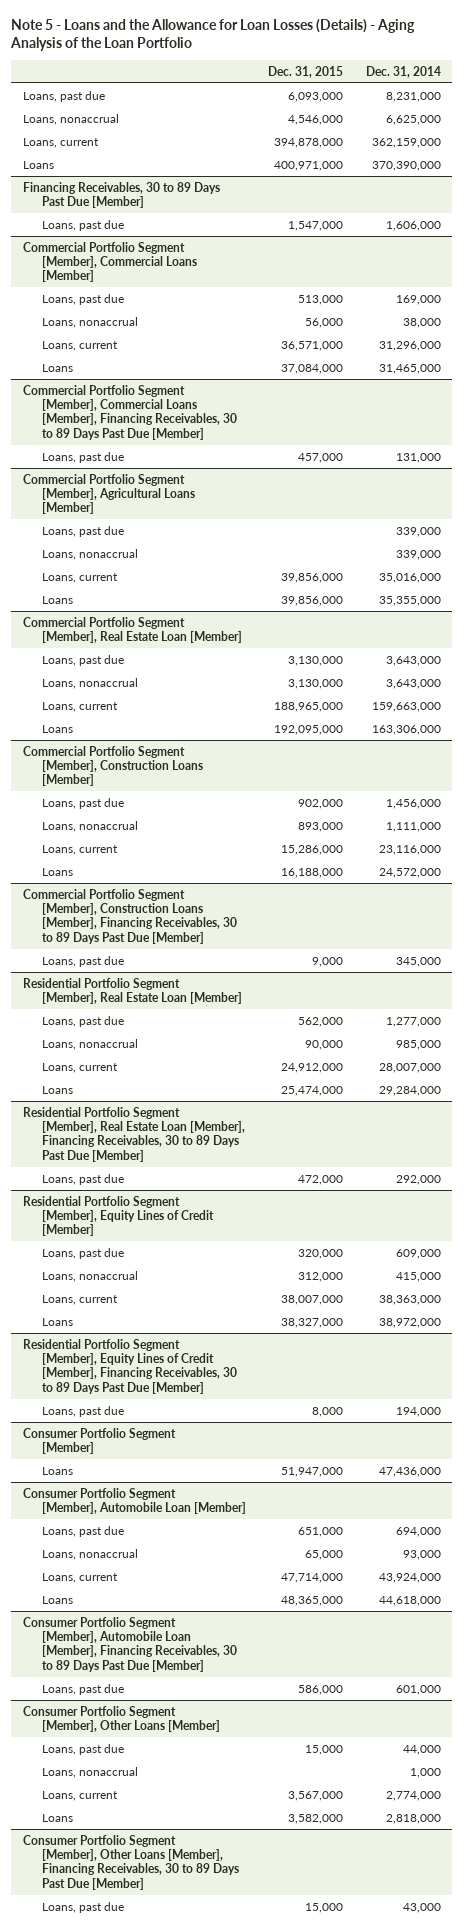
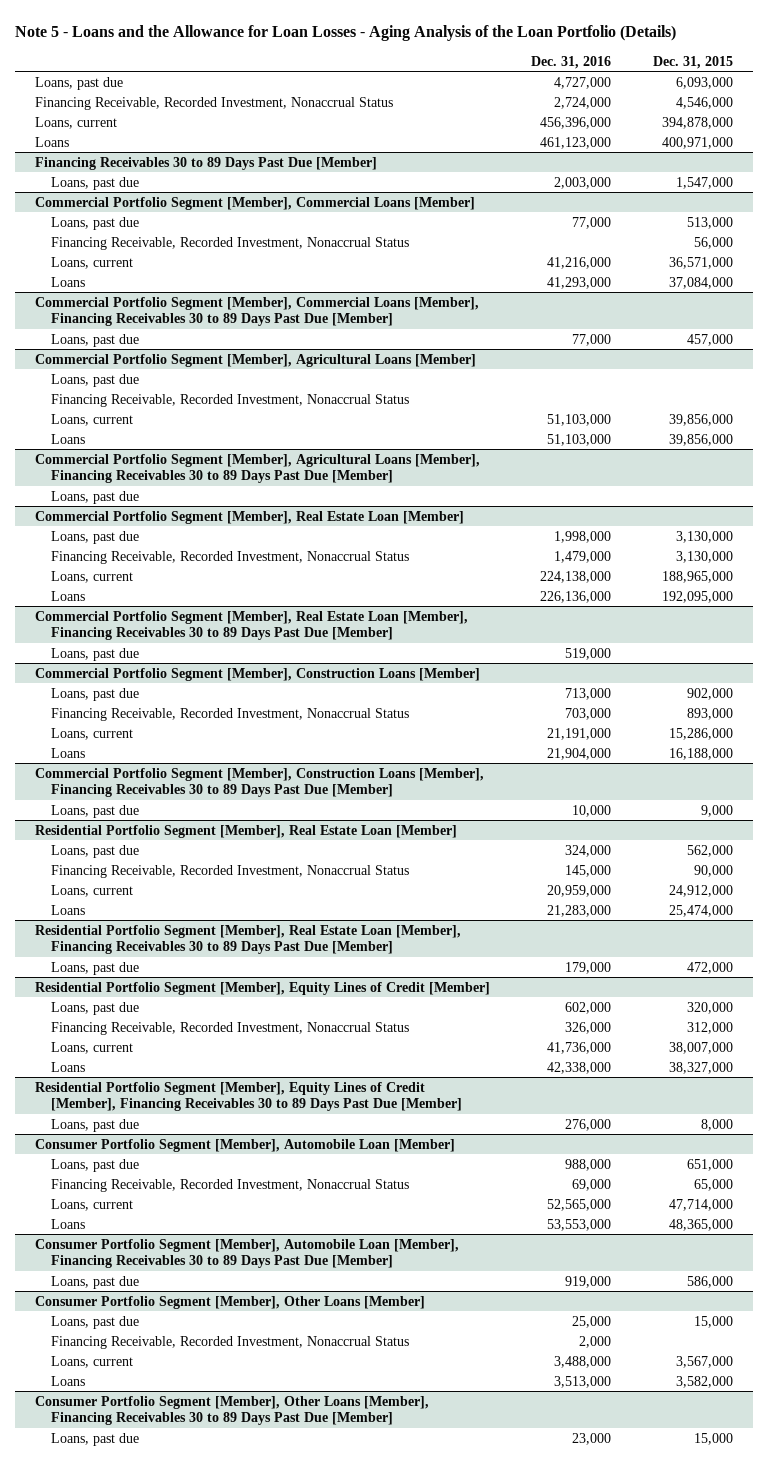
- Note 5 - Loans and the Allowance for Loan Losses (Details) - Aging Analysis of the Loan Portfolio
+ Note 5 - Loans and the Allowance for Loan Losses - Aging Analysis of the Loan Portfolio (Details)
- | Dec. 31, 2015 | Dec. 31, 2014
+ | Dec. 31, 2016 | Dec. 31, 2015
- Loans, nonaccrual | 4,546,000 | 6,625,000
+ Financing Receivable, Recorded Investment, Nonaccrual Status | 2,724,000 | 4,546,000
- Financing Receivables, 30 to 89 Days Past Due [Member]
+ Financing Receivables 30 to 89 Days Past Due [Member]
@ Commercial Portfolio Segment [Member], Commercial Loans [Member]
- Loans, nonaccrual | 56,000 | 38,000
+ Financing Receivable, Recorded Investment, Nonaccrual Status | | 56,000
- Commercial Portfolio Segment [Member], Commercial Loans [Member], Financing Receivables, 30 to 89 Days Past Due [Member]
+ Commercial Portfolio Segment [Member], Commercial Loans [Member], Financing Receivables 30 to 89 Days Past Due [Member]
@ Commercial Portfolio Segment [Member], Agricultural Loans [Member]
- Loans, nonaccrual | | 339,000
+ Financing Receivable, Recorded Investment, Nonaccrual Status
+ Commercial Portfolio Segment [Member], Agricultural Loans [Member], Financing Receivables 30 to 89 Days Past Due [Member]
+ Loans, past due
@ Commercial Portfolio Segment [Member], Real Estate Loan [Member]
- Loans, nonaccrual | 3,130,000 | 3,643,000
+ Financing Receivable, Recorded Investment, Nonaccrual Status | 1,479,000 | 3,130,000
+ Commercial Portfolio Segment [Member], Real Estate Loan [Member], Financing Receivables 30 to 89 Days Past Due [Member]
+ Loans, past due | 519,000 |
@ Commercial Portfolio Segment [Member], Construction Loans [Member]
- Loans, nonaccrual | 893,000 | 1,111,000
+ Financing Receivable, Recorded Investment, Nonaccrual Status | 703,000 | 893,000
- Commercial Portfolio Segment [Member], Construction Loans [Member], Financing Receivables, 30 to 89 Days Past Due [Member]
+ Commercial Portfolio Segment [Member], Construction Loans [Member], Financing Receivables 30 to 89 Days Past Due [Member]
@ Residential Portfolio Segment [Member], Real Estate Loan [Member]
- Loans, nonaccrual | 90,000 | 985,000
+ Financing Receivable, Recorded Investment, Nonaccrual Status | 145,000 | 90,000
- Residential Portfolio Segment [Member], Real Estate Loan [Member], Financing Receivables, 30 to 89 Days Past Due [Member]
+ Residential Portfolio Segment [Member], Real Estate Loan [Member], Financing Receivables 30 to 89 Days Past Due [Member]
@ Residential Portfolio Segment [Member], Equity Lines of Credit [Member]
- Loans, nonaccrual | 312,000 | 415,000
+ Financing Receivable, Recorded Investment, Nonaccrual Status | 326,000 | 312,000
- Residential Portfolio Segment [Member], Equity Lines of Credit [Member], Financing Receivables, 30 to 89 Days Past Due [Member]
+ Residential Portfolio Segment [Member], Equity Lines of Credit [Member], Financing Receivables 30 to 89 Days Past Due [Member]
- Consumer Portfolio Segment [Member]
- Loans | 51,947,000 | 47,436,000
@ Consumer Portfolio Segment [Member], Automobile Loan [Member]
- Loans, nonaccrual | 65,000 | 93,000
+ Financing Receivable, Recorded Investment, Nonaccrual Status | 69,000 | 65,000
- Consumer Portfolio Segment [Member], Automobile Loan [Member], Financing Receivables, 30 to 89 Days Past Due [Member]
+ Consumer Portfolio Segment [Member], Automobile Loan [Member], Financing Receivables 30 to 89 Days Past Due [Member]
@ Consumer Portfolio Segment [Member], Other Loans [Member]
- Loans, nonaccrual | | 1,000
+ Financing Receivable, Recorded Investment, Nonaccrual Status | 2,000 |
- Consumer Portfolio Segment [Member], Other Loans [Member], Financing Receivables, 30 to 89 Days Past Due [Member]
+ Consumer Portfolio Segment [Member], Other Loans [Member], Financing Receivables 30 to 89 Days Past Due [Member]

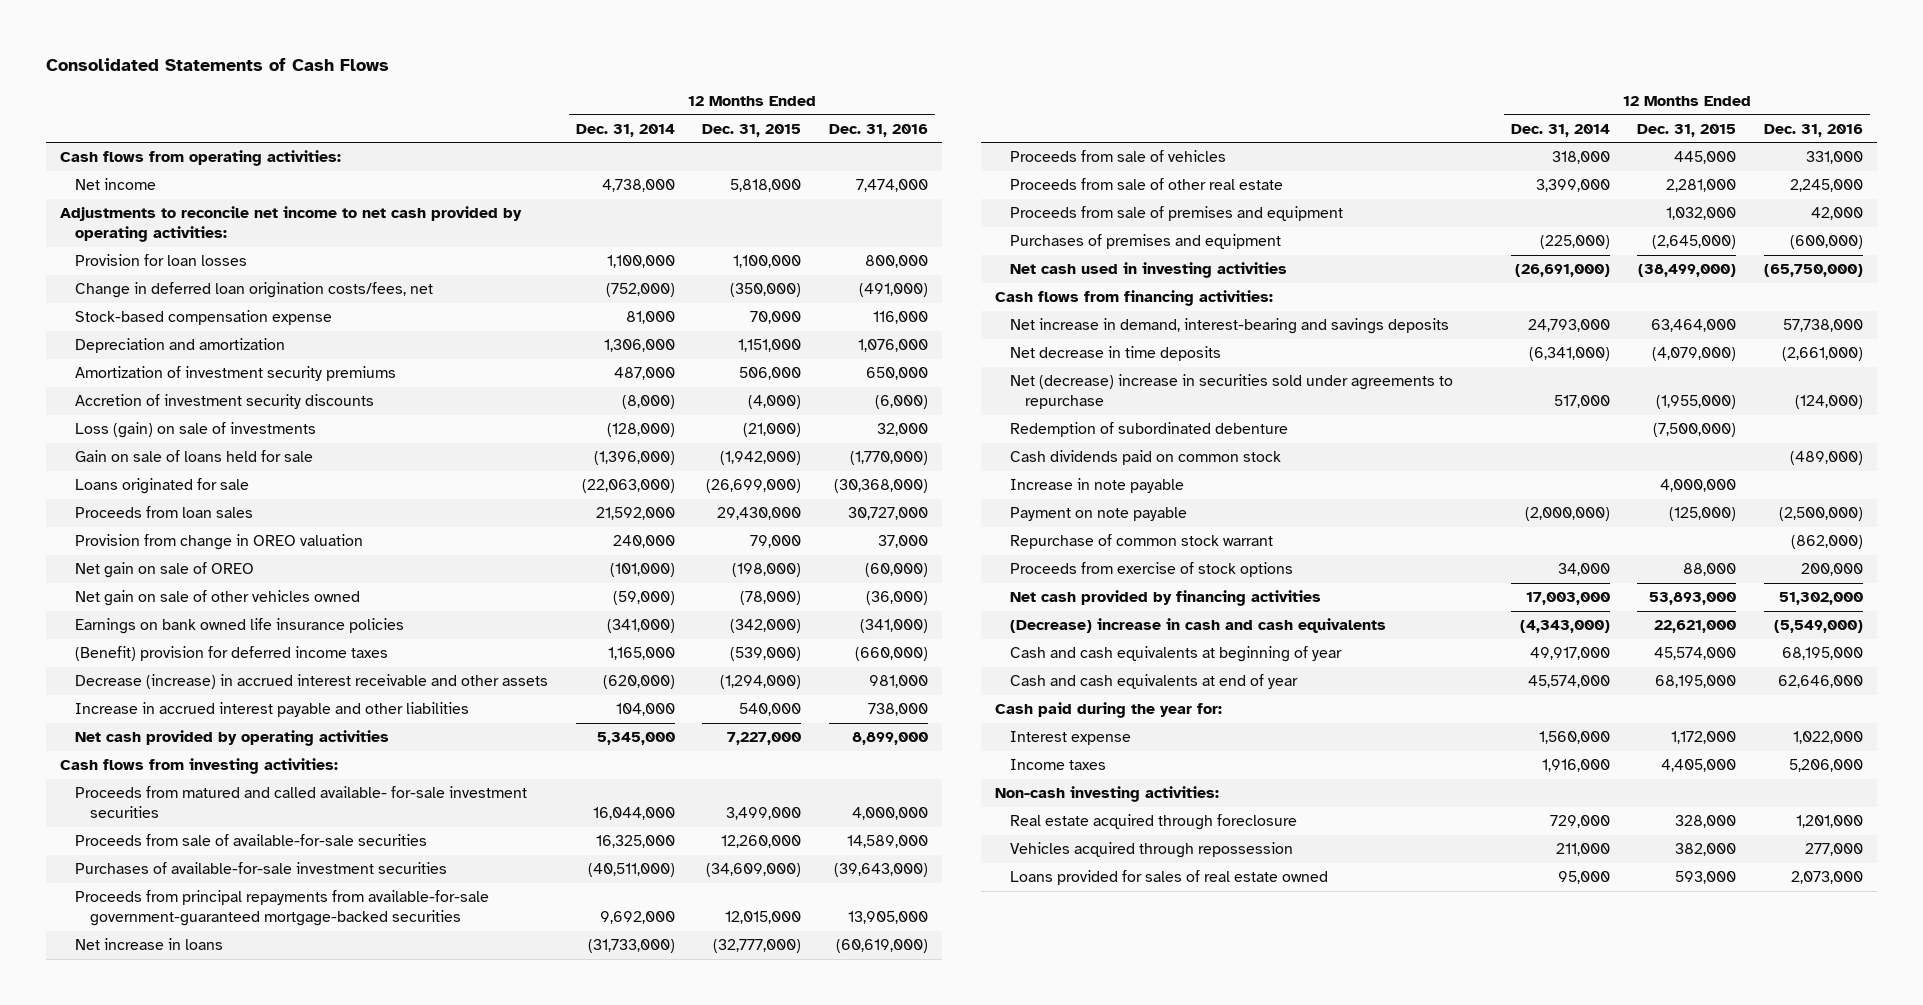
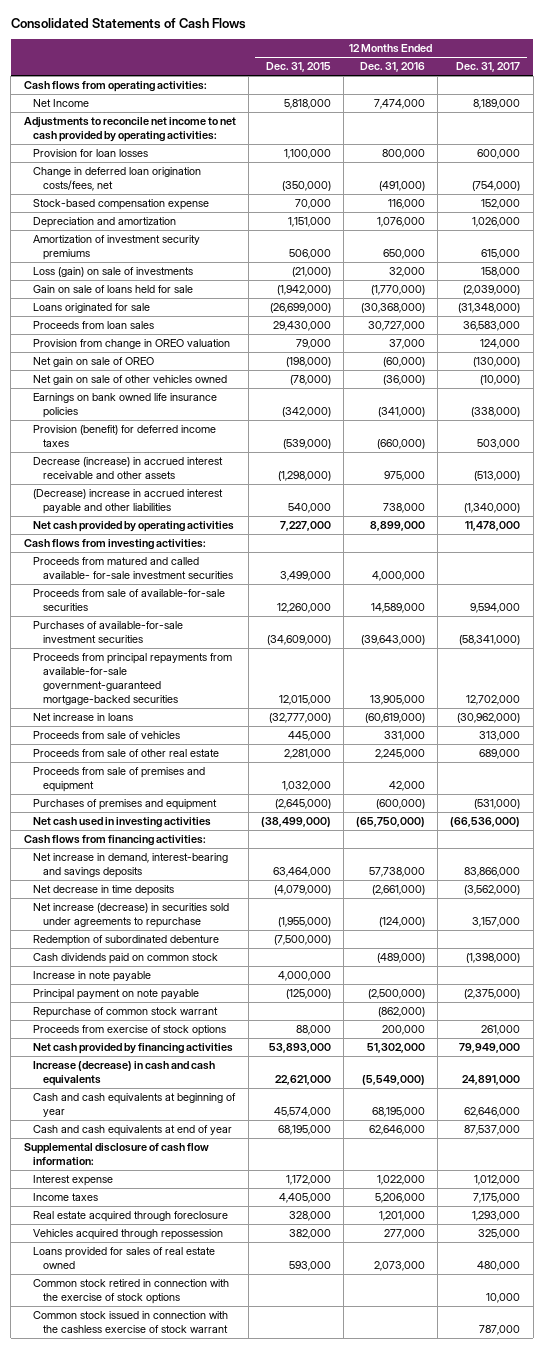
- | 12 Months Ended Dec. 31, 2014 | 12 Months Ended Dec. 31, 2015 | 12 Months Ended Dec. 31, 2016
+ | 12 Months Ended Dec. 31, 2015 | 12 Months Ended Dec. 31, 2016 | 12 Months Ended Dec. 31, 2017
- Net income | 4,738,000 | 5,818,000 | 7,474,000
+ Net Income | 5,818,000 | 7,474,000 | 8,189,000
- Accretion of investment security discounts | (8,000) | (4,000) | (6,000)
- (Benefit) provision for deferred income taxes | 1,165,000 | (539,000) | (660,000)
- Decrease (increase) in accrued interest receivable and other assets | (620,000) | (1,294,000) | 981,000
- Increase in accrued interest payable and other liabilities | 104,000 | 540,000 | 738,000
+ Provision (benefit) for deferred income taxes | (539,000) | (660,000) | 503,000
+ Decrease (increase) in accrued interest receivable and other assets | (1,298,000) | 975,000 | (513,000)
+ (Decrease) increase in accrued interest payable and other liabilities | 540,000 | 738,000 | (1,340,000)
- Net (decrease) increase in securities sold under agreements to repurchase | 517,000 | (1,955,000) | (124,000)
+ Net increase (decrease) in securities sold under agreements to repurchase | (1,955,000) | (124,000) | 3,157,000
- Payment on note payable | (2,000,000) | (125,000) | (2,500,000)
+ Principal payment on note payable | (125,000) | (2,500,000) | (2,375,000)
- (Decrease) increase in cash and cash equivalents | (4,343,000) | 22,621,000 | (5,549,000)
+ Increase (decrease) in cash and cash equivalents | 22,621,000 | (5,549,000) | 24,891,000
- Cash paid during the year for:
+ Supplemental disclosure of cash flow information:
- Non-cash investing activities:
+ Common stock retired in connection with the exercise of stock options | | | 10,000
+ Common stock issued in connection with the cashless exercise of stock warrant | | | 787,000

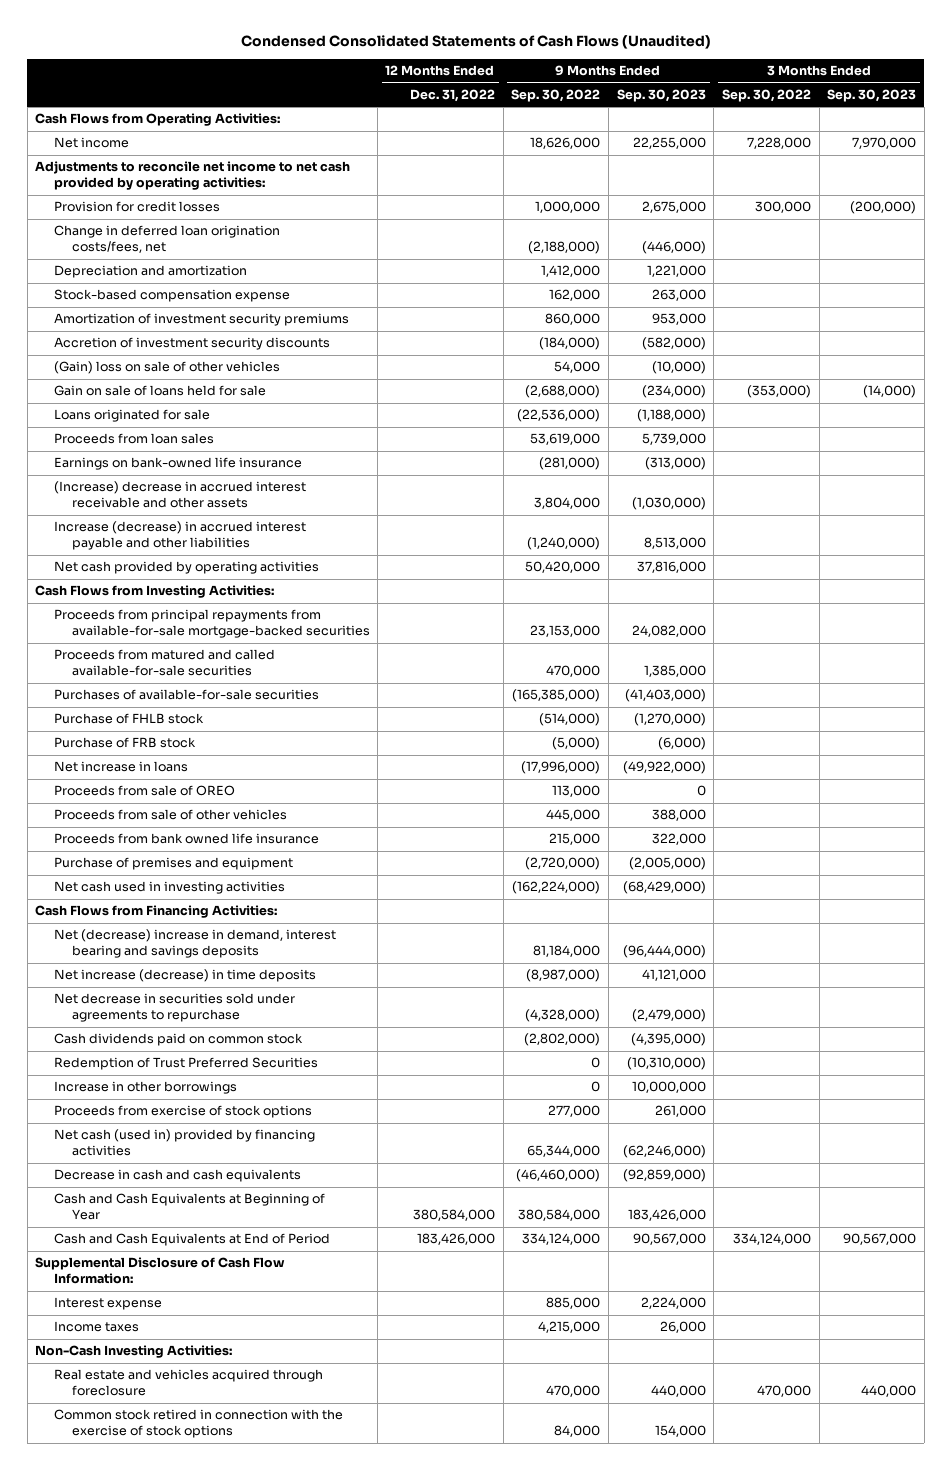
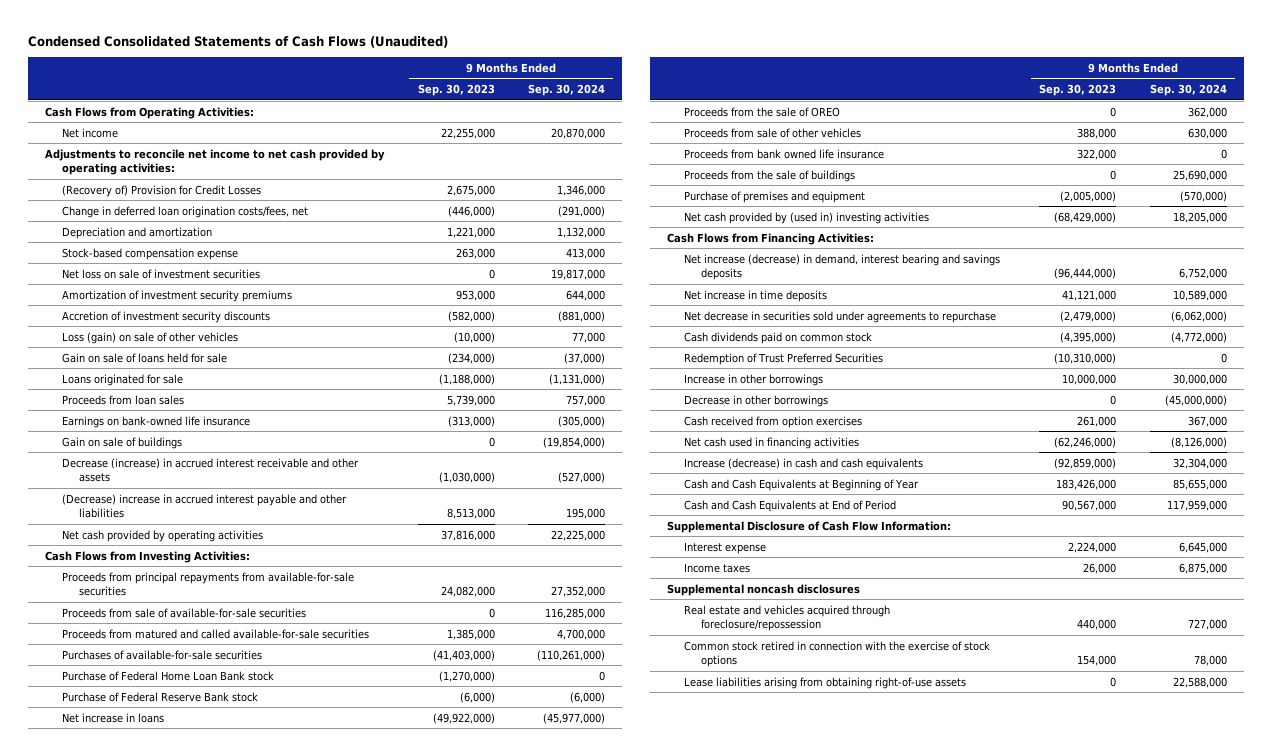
- | 12 Months Ended Dec. 31, 2022 | 9 Months Ended Sep. 30, 2022 | 9 Months Ended Sep. 30, 2023 | 3 Months Ended Sep. 30, 2022 | 3 Months Ended Sep. 30, 2023
+ | 9 Months Ended Sep. 30, 2023 | 9 Months Ended Sep. 30, 2024
- Provision for credit losses | | 1,000,000 | 2,675,000 | 300,000 | (200,000)
+ (Recovery of) Provision for Credit Losses | 2,675,000 | 1,346,000
+ Net loss on sale of investment securities | 0 | 19,817,000
- (Gain) loss on sale of other vehicles | | 54,000 | (10,000) | |
+ Loss (gain) on sale of other vehicles | (10,000) | 77,000
- (Increase) decrease in accrued interest receivable and other assets | | 3,804,000 | (1,030,000) | |
- Increase (decrease) in accrued interest payable and other liabilities | | (1,240,000) | 8,513,000 | |
+ Gain on sale of buildings | 0 | (19,854,000)
+ Decrease (increase) in accrued interest receivable and other assets | (1,030,000) | (527,000)
+ (Decrease) increase in accrued interest payable and other liabilities | 8,513,000 | 195,000
- Proceeds from principal repayments from available-for-sale mortgage-backed securities | | 23,153,000 | 24,082,000 | |
+ Proceeds from principal repayments from available-for-sale securities | 24,082,000 | 27,352,000
+ Proceeds from sale of available-for-sale securities | 0 | 116,285,000
- Purchase of FHLB stock | | (514,000) | (1,270,000) | |
- Purchase of FRB stock | | (5,000) | (6,000) | |
+ Purchase of Federal Home Loan Bank stock | (1,270,000) | 0
+ Purchase of Federal Reserve Bank stock | (6,000) | (6,000)
- Proceeds from sale of OREO | | 113,000 | 0 | |
+ Proceeds from the sale of OREO | 0 | 362,000
+ Proceeds from the sale of buildings | 0 | 25,690,000
- Net cash used in investing activities | | (162,224,000) | (68,429,000) | |
+ Net cash provided by (used in) investing activities | (68,429,000) | 18,205,000
- Net (decrease) increase in demand, interest bearing and savings deposits | | 81,184,000 | (96,444,000) | |
- Net increase (decrease) in time deposits | | (8,987,000) | 41,121,000 | |
+ Net increase (decrease) in demand, interest bearing and savings deposits | (96,444,000) | 6,752,000
+ Net increase in time deposits | 41,121,000 | 10,589,000
- Proceeds from exercise of stock options | | 277,000 | 261,000 | |
- Net cash (used in) provided by financing activities | | 65,344,000 | (62,246,000) | |
- Decrease in cash and cash equivalents | | (46,460,000) | (92,859,000) | |
+ Decrease in other borrowings | 0 | (45,000,000)
+ Cash received from option exercises | 261,000 | 367,000
+ Net cash used in financing activities | (62,246,000) | (8,126,000)
+ Increase (decrease) in cash and cash equivalents | (92,859,000) | 32,304,000
- Non-Cash Investing Activities:
- Real estate and vehicles acquired through foreclosure | | 470,000 | 440,000 | 470,000 | 440,000
+ Supplemental noncash disclosures
+ Real estate and vehicles acquired through foreclosure/repossession | 440,000 | 727,000
+ Lease liabilities arising from obtaining right-of-use assets | 0 | 22,588,000

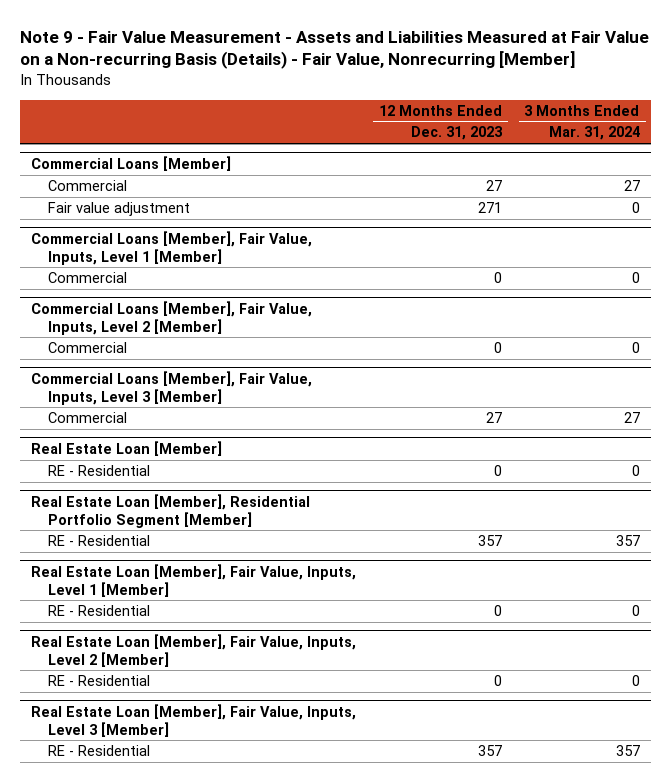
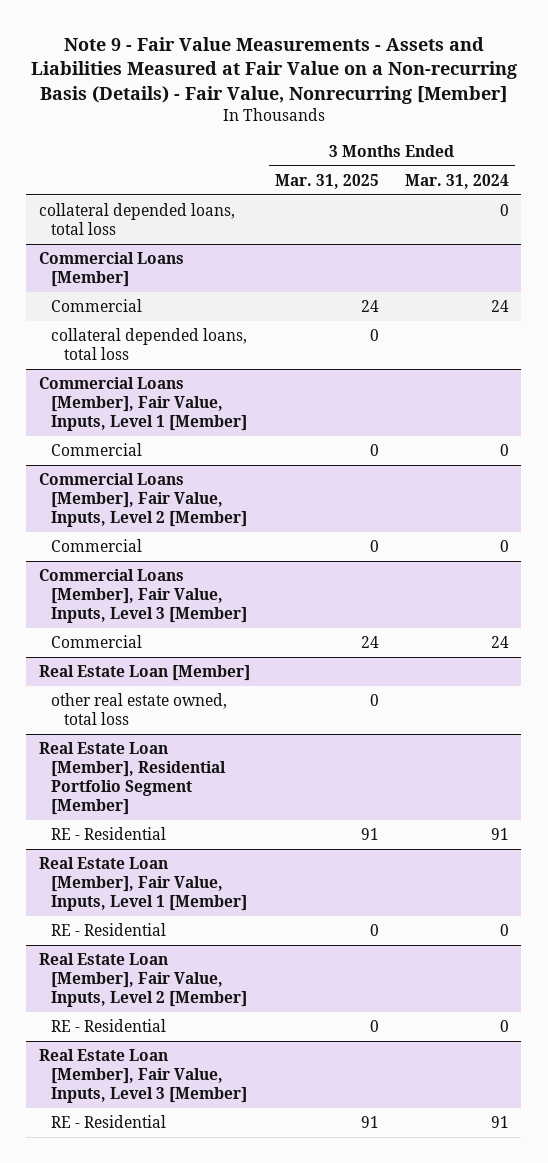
- Note 9 - Fair Value Measurement - Assets and Liabilities Measured at Fair Value on a Non-recurring Basis (Details) - Fair Value, Nonrecurring [Member]
+ Note 9 - Fair Value Measurements - Assets and Liabilities Measured at Fair Value on a Non-recurring Basis (Details) - Fair Value, Nonrecurring [Member]
- | 12 Months Ended Dec. 31, 2023 | 3 Months Ended Mar. 31, 2024
+ | 3 Months Ended Mar. 31, 2025 | 3 Months Ended Mar. 31, 2024
+ collateral depended loans, total loss | | 0
@ Commercial Loans [Member]
- Commercial | 27 | 27
- Fair value adjustment | 271 | 0
+ Commercial | 24 | 24
+ collateral depended loans, total loss | 0 |
@ Commercial Loans [Member], Fair Value, Inputs, Level 3 [Member]
- Commercial | 27 | 27
+ Commercial | 24 | 24
@ Real Estate Loan [Member]
- RE - Residential | 0 | 0
+ other real estate owned, total loss | 0 |
@ Real Estate Loan [Member], Residential Portfolio Segment [Member]
- RE - Residential | 357 | 357
+ RE - Residential | 91 | 91
@ Real Estate Loan [Member], Fair Value, Inputs, Level 3 [Member]
- RE - Residential | 357 | 357
+ RE - Residential | 91 | 91

